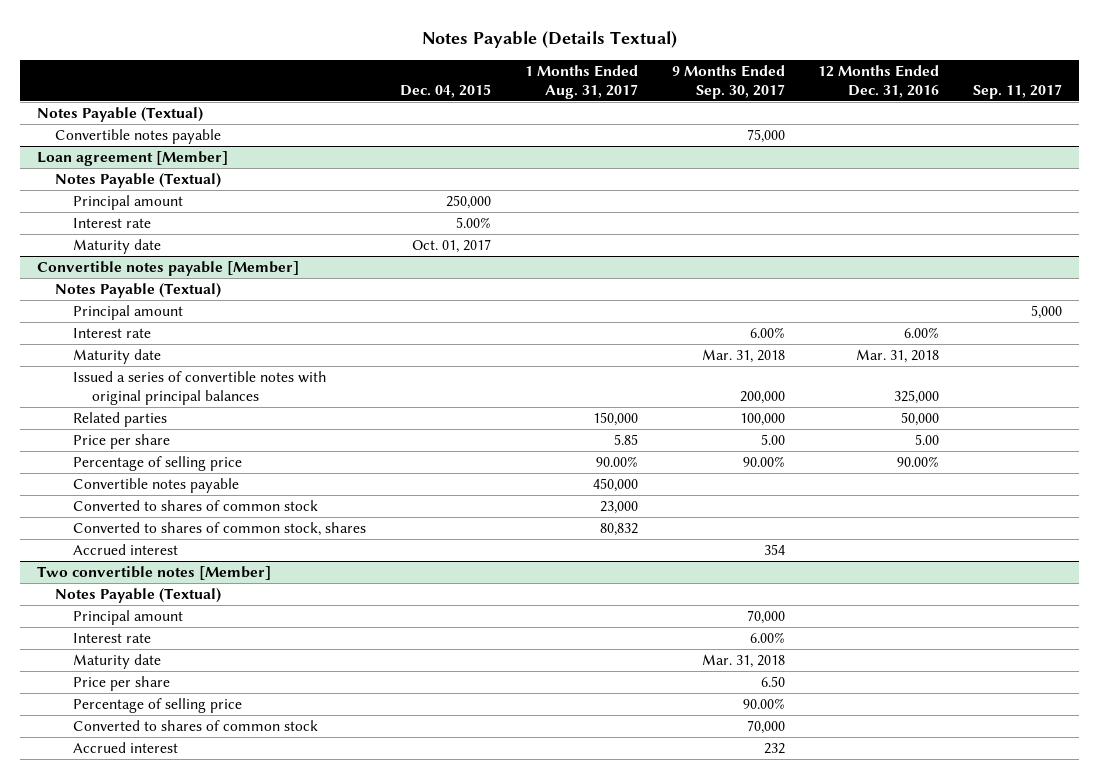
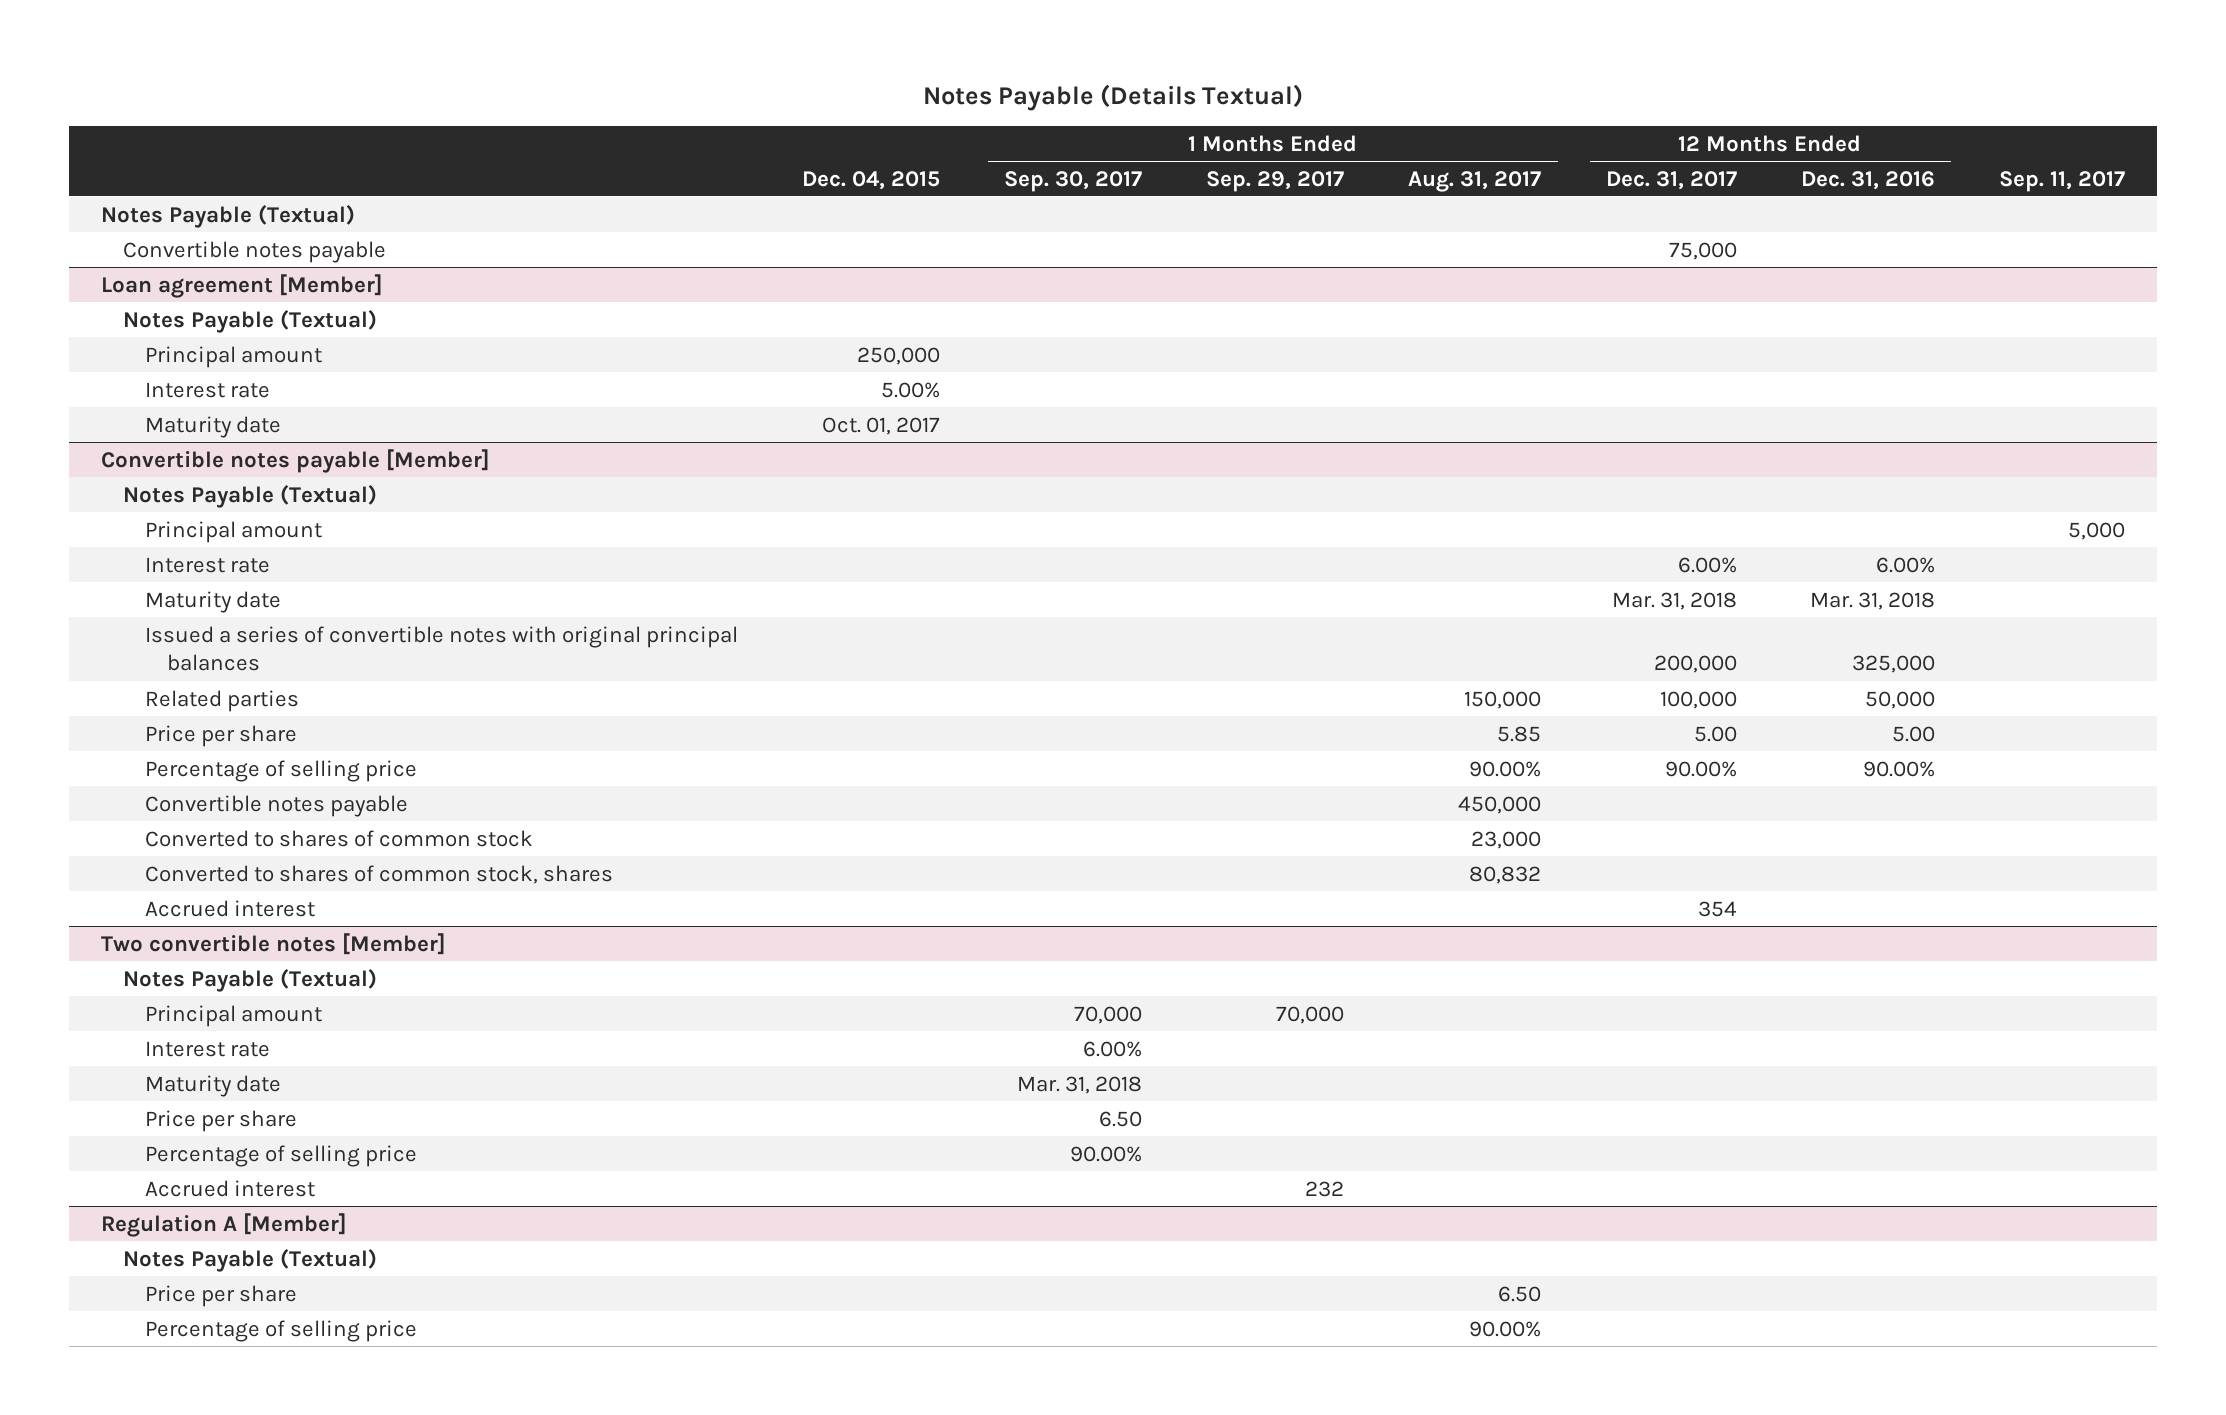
- | Dec. 04, 2015 | 1 Months Ended Aug. 31, 2017 | 9 Months Ended Sep. 30, 2017 | 12 Months Ended Dec. 31, 2016 | Sep. 11, 2017
+ | Dec. 04, 2015 | 1 Months Ended Sep. 30, 2017 | 1 Months Ended Sep. 29, 2017 | 1 Months Ended Aug. 31, 2017 | 12 Months Ended Dec. 31, 2017 | 12 Months Ended Dec. 31, 2016 | Sep. 11, 2017
@ Two convertible notes [Member]
- Converted to shares of common stock | | | 70,000 | |
+ Regulation A [Member]
+ Notes Payable (Textual)
+ Price per share | | | | 6.50 | | |
+ Percentage of selling price | | | | 90.00% | | |

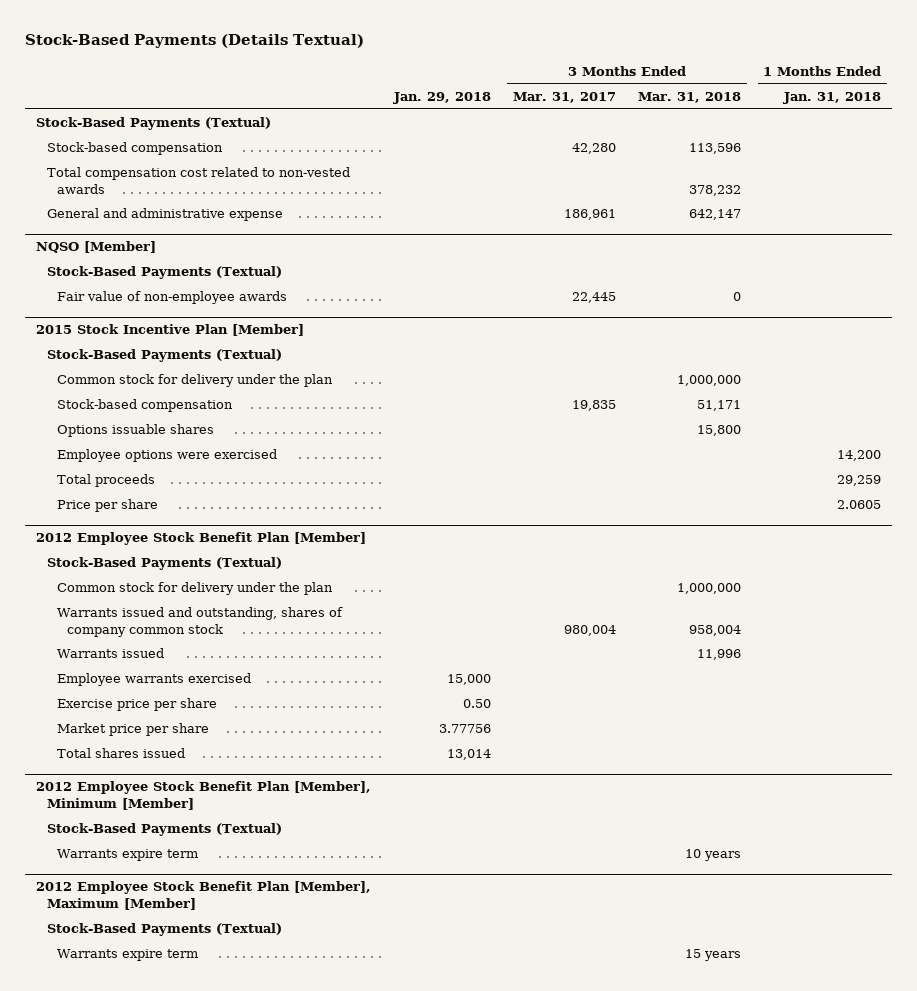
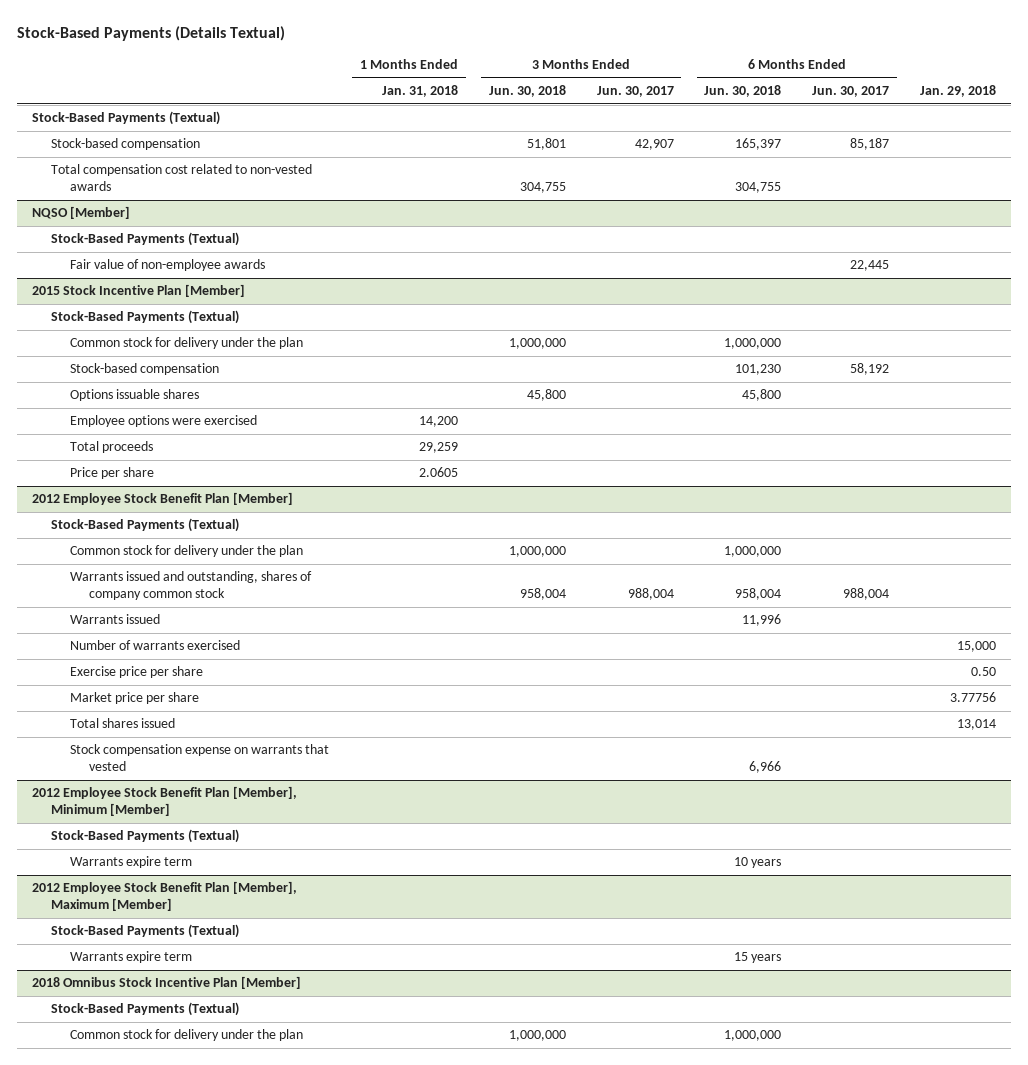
- | Jan. 29, 2018 | 3 Months Ended Mar. 31, 2017 | 3 Months Ended Mar. 31, 2018 | 1 Months Ended Jan. 31, 2018
+ | 1 Months Ended Jan. 31, 2018 | 3 Months Ended Jun. 30, 2018 | 3 Months Ended Jun. 30, 2017 | 6 Months Ended Jun. 30, 2018 | 6 Months Ended Jun. 30, 2017 | Jan. 29, 2018
- General and administrative expense | | 186,961 | 642,147 |
@ 2012 Employee Stock Benefit Plan [Member]
- Employee warrants exercised | 15,000 | | |
+ Number of warrants exercised | | | | | | 15,000
+ Stock compensation expense on warrants that vested | | | | 6,966 | |
+ 2018 Omnibus Stock Incentive Plan [Member]
+ Stock-Based Payments (Textual)
+ Common stock for delivery under the plan | | 1,000,000 | | 1,000,000 | |

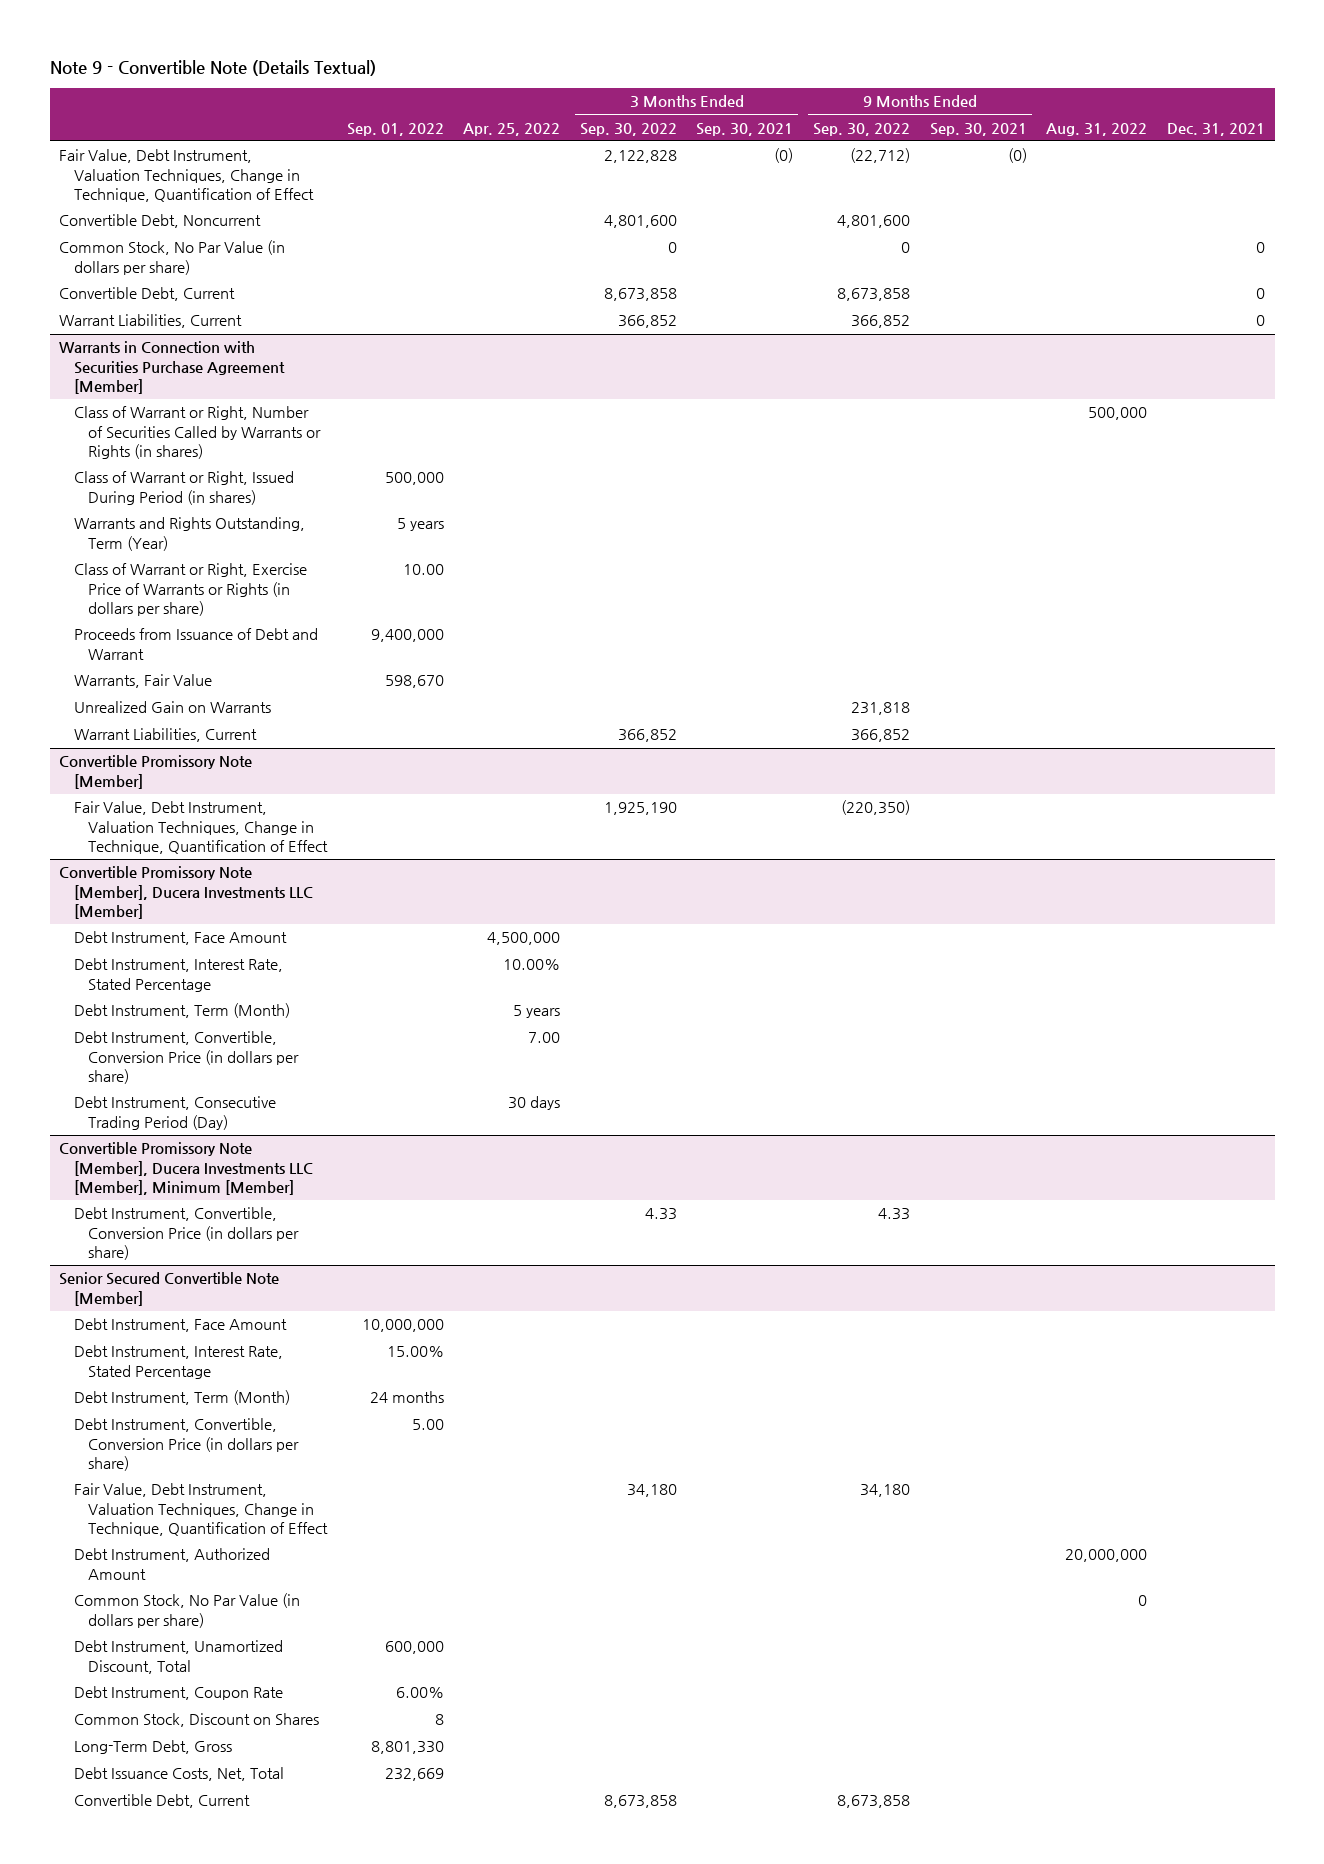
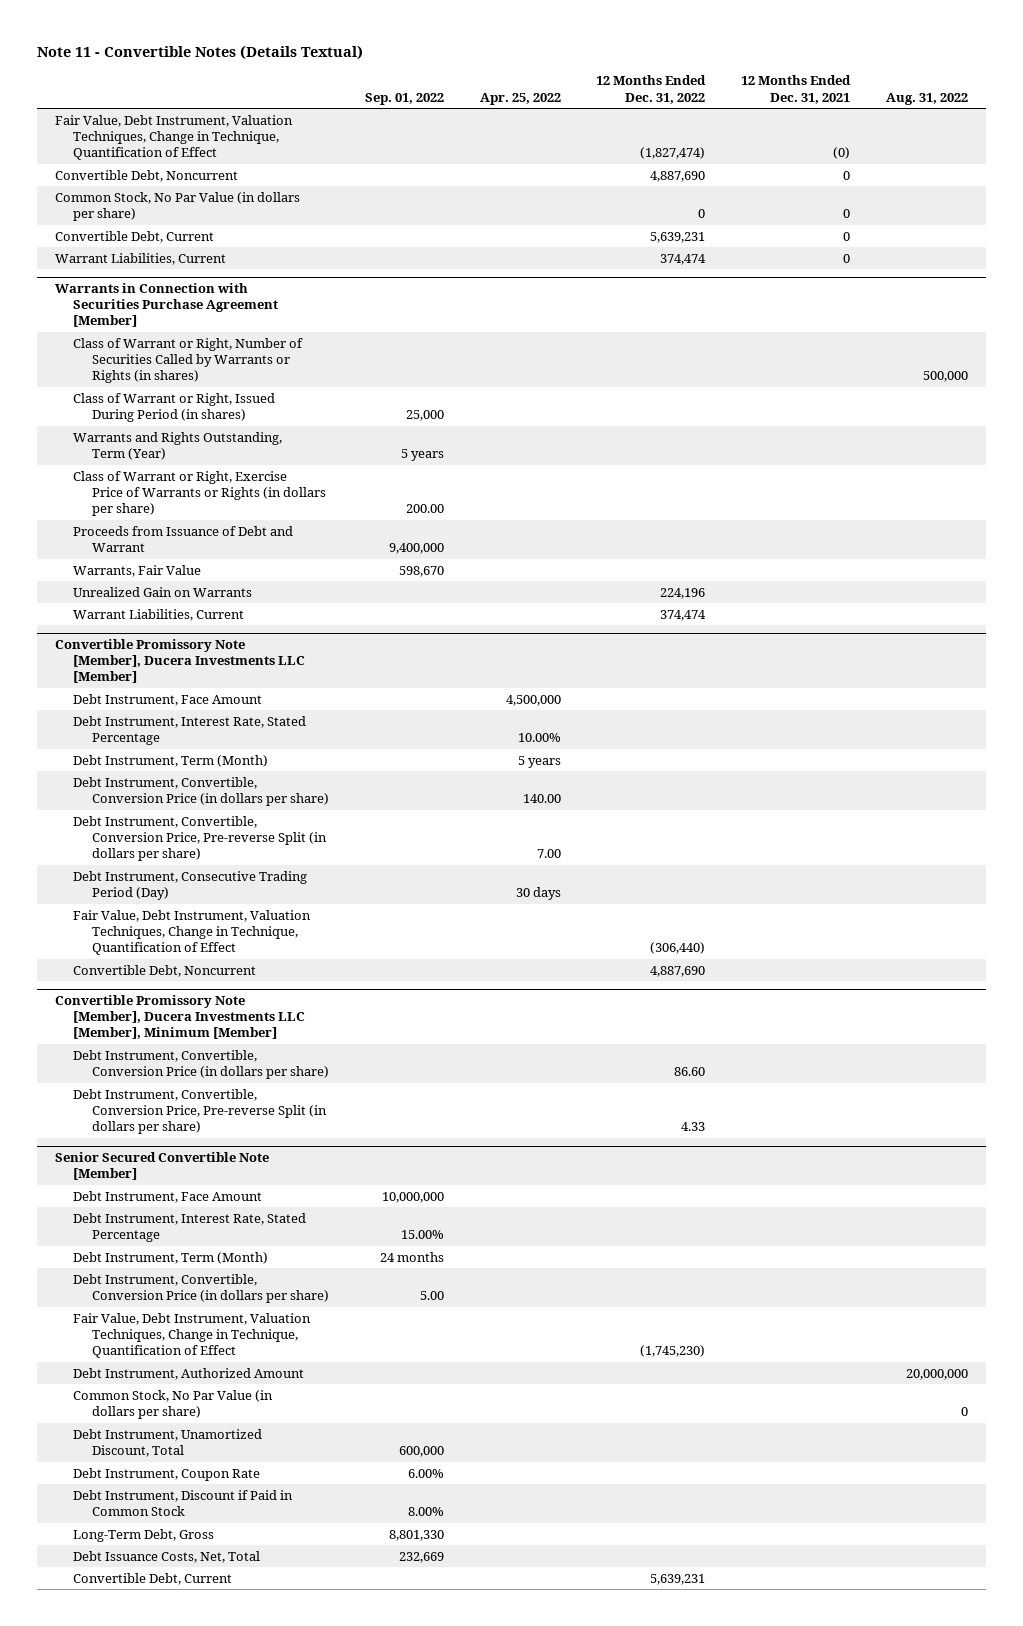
- Note 9 - Convertible Note (Details Textual)
+ Note 11 - Convertible Notes (Details Textual)
- | Sep. 01, 2022 | Apr. 25, 2022 | 3 Months Ended Sep. 30, 2022 | 3 Months Ended Sep. 30, 2021 | 9 Months Ended Sep. 30, 2022 | 9 Months Ended Sep. 30, 2021 | Aug. 31, 2022 | Dec. 31, 2021
+ | Sep. 01, 2022 | Apr. 25, 2022 | 12 Months Ended Dec. 31, 2022 | 12 Months Ended Dec. 31, 2021 | Aug. 31, 2022
@ Warrants in Connection with Securities Purchase Agreement [Member]
- Class of Warrant or Right, Issued During Period (in shares) | 500,000 | | | | | | |
+ Class of Warrant or Right, Issued During Period (in shares) | 25,000 | | | |
- Class of Warrant or Right, Exercise Price of Warrants or Rights (in dollars per share) | 10.00 | | | | | | |
+ Class of Warrant or Right, Exercise Price of Warrants or Rights (in dollars per share) | 200.00 | | | |
- Convertible Promissory Note [Member]
- Fair Value, Debt Instrument, Valuation Techniques, Change in Technique, Quantification of Effect | | | 1,925,190 | | (220,350) | | |
@ Convertible Promissory Note [Member], Ducera Investments LLC [Member]
- Debt Instrument, Convertible, Conversion Price (in dollars per share) | | 7.00 | | | | | |
+ Debt Instrument, Convertible, Conversion Price (in dollars per share) | | 140.00 | | |
+ Debt Instrument, Convertible, Conversion Price, Pre-reverse Split (in dollars per share) | | 7.00 | | |
+ Fair Value, Debt Instrument, Valuation Techniques, Change in Technique, Quantification of Effect | | | (306,440) | |
+ Convertible Debt, Noncurrent | | | 4,887,690 | |
@ Convertible Promissory Note [Member], Ducera Investments LLC [Member], Minimum [Member]
+ Debt Instrument, Convertible, Conversion Price, Pre-reverse Split (in dollars per share) | | | 4.33 | |
@ Senior Secured Convertible Note [Member]
- Common Stock, Discount on Shares | 8 | | | | | | |
+ Debt Instrument, Discount if Paid in Common Stock | 8.00% | | | |

